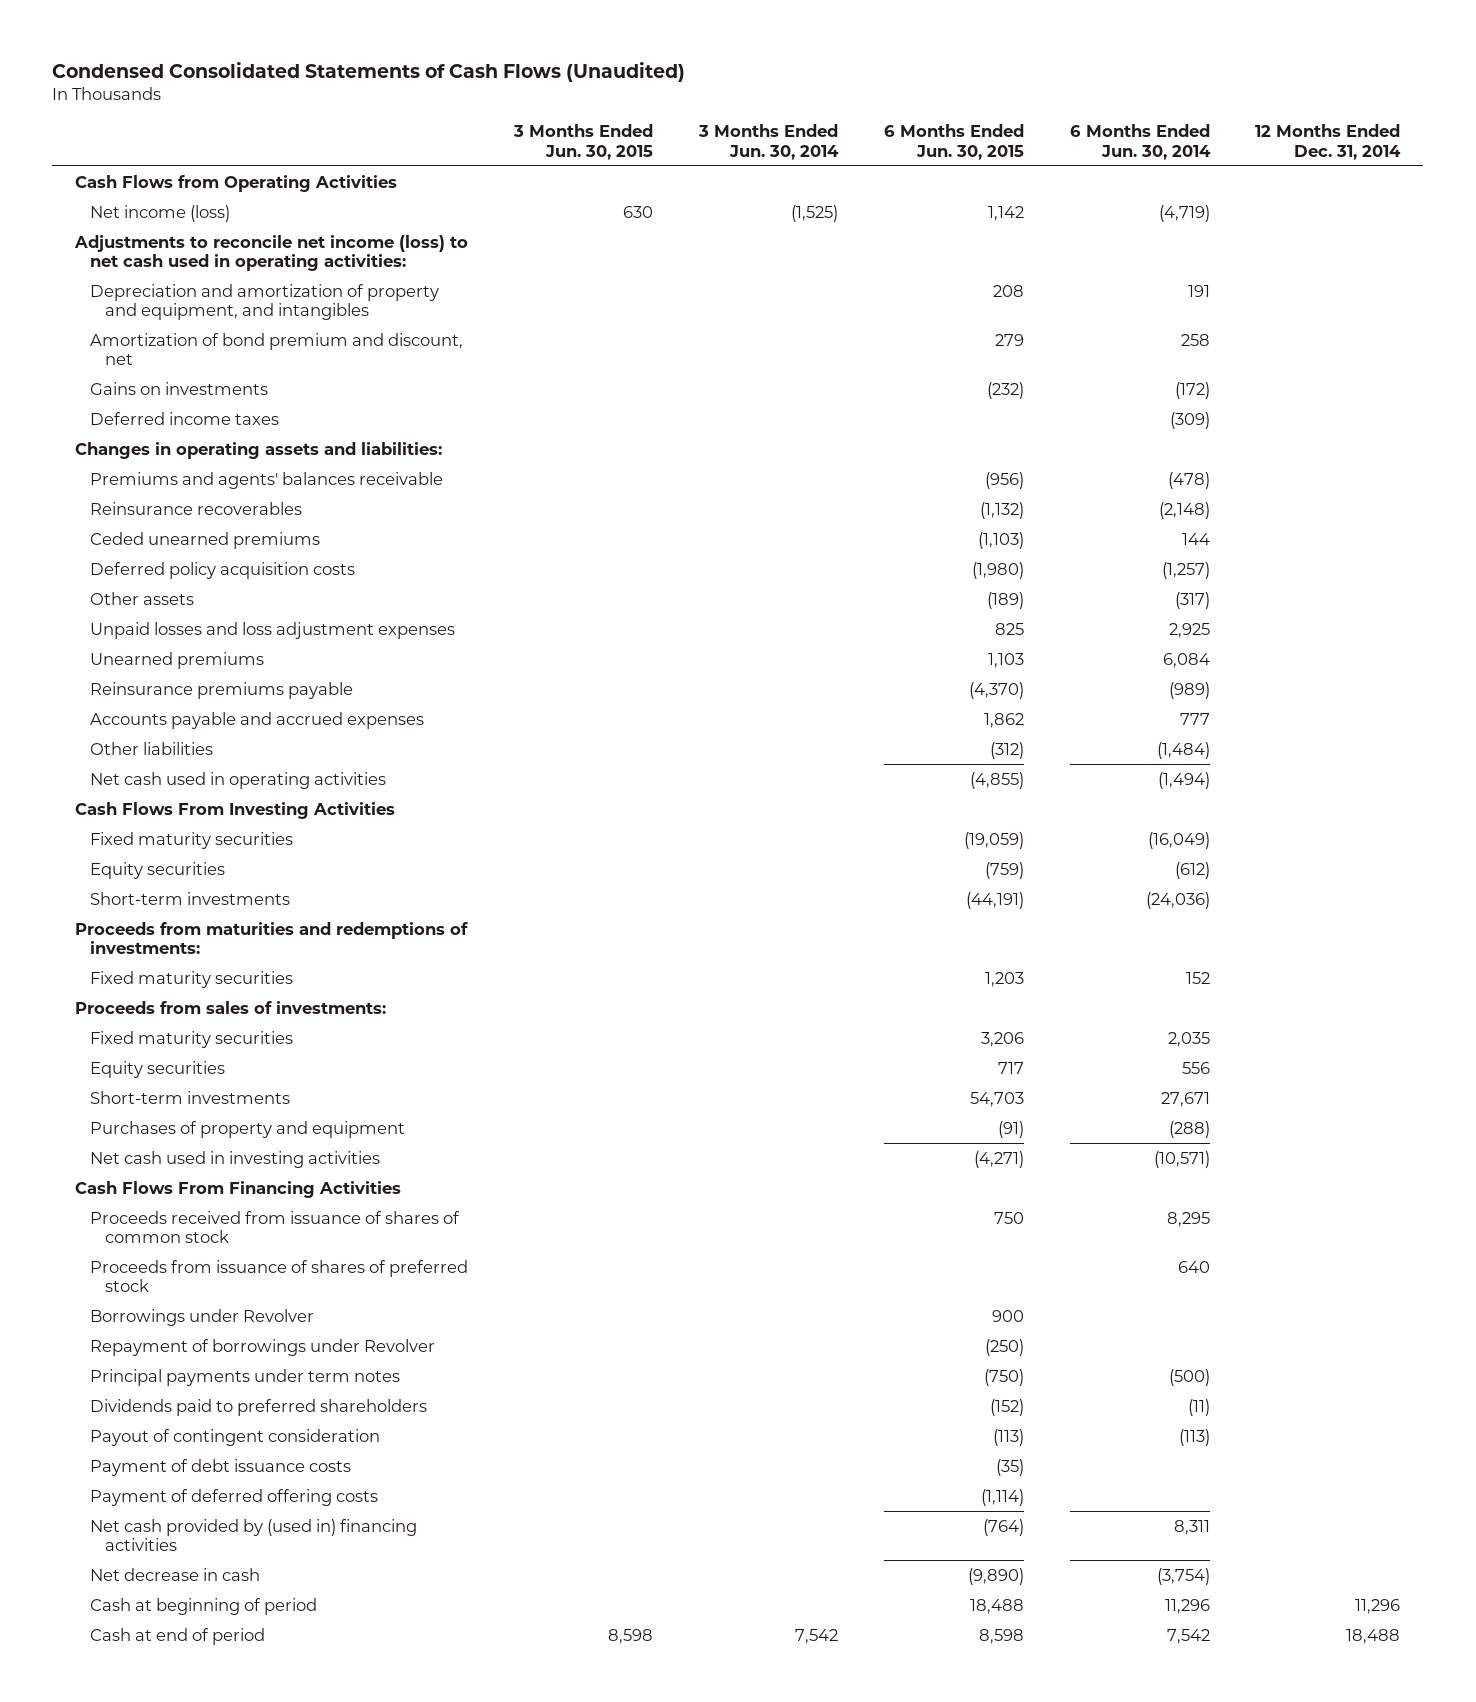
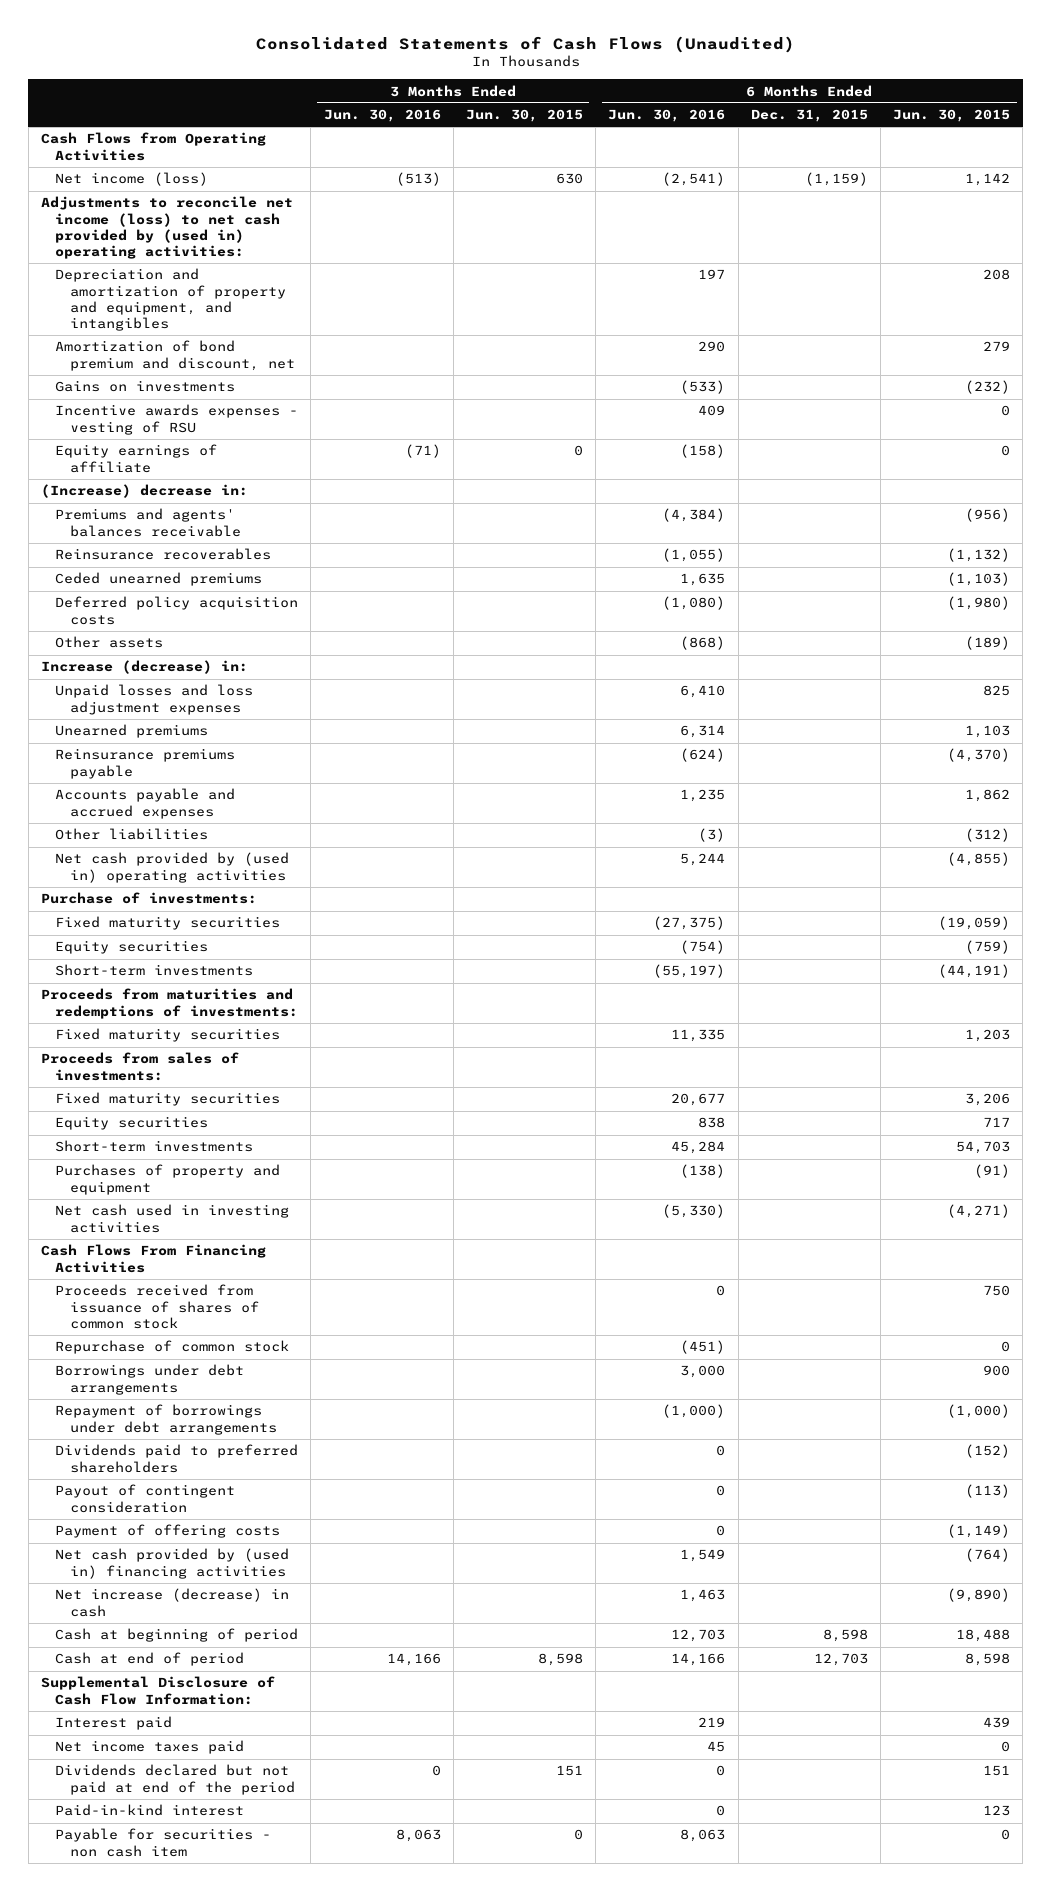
- Condensed Consolidated Statements of Cash Flows (Unaudited)
+ Consolidated Statements of Cash Flows (Unaudited)
- | 3 Months Ended Jun. 30, 2015 | 3 Months Ended Jun. 30, 2014 | 6 Months Ended Jun. 30, 2015 | 6 Months Ended Jun. 30, 2014 | 12 Months Ended Dec. 31, 2014
+ | 3 Months Ended Jun. 30, 2016 | 3 Months Ended Jun. 30, 2015 | 6 Months Ended Jun. 30, 2016 | 6 Months Ended Dec. 31, 2015 | 6 Months Ended Jun. 30, 2015
- Adjustments to reconcile net income (loss) to net cash used in operating activities:
+ Adjustments to reconcile net income (loss) to net cash provided by (used in) operating activities:
- Deferred income taxes | | | | (309) |
- Changes in operating assets and liabilities:
+ Incentive awards expenses - vesting of RSU | | | 409 | | 0
+ Equity earnings of affiliate | (71) | 0 | (158) | | 0
+ (Increase) decrease in:
+ Increase (decrease) in:
- Net cash used in operating activities | | | (4,855) | (1,494) |
- Cash Flows From Investing Activities
+ Net cash provided by (used in) operating activities | | | 5,244 | | (4,855)
+ Purchase of investments:
- Proceeds from issuance of shares of preferred stock | | | | 640 |
- Borrowings under Revolver | | | 900 | |
- Repayment of borrowings under Revolver | | | (250) | |
- Principal payments under term notes | | | (750) | (500) |
+ Repurchase of common stock | | | (451) | | 0
+ Borrowings under debt arrangements | | | 3,000 | | 900
+ Repayment of borrowings under debt arrangements | | | (1,000) | | (1,000)
- Payment of debt issuance costs | | | (35) | |
- Payment of deferred offering costs | | | (1,114) | |
+ Payment of offering costs | | | 0 | | (1,149)
- Net decrease in cash | | | (9,890) | (3,754) |
+ Net increase (decrease) in cash | | | 1,463 | | (9,890)
+ Supplemental Disclosure of Cash Flow Information:
+ Interest paid | | | 219 | | 439
+ Net income taxes paid | | | 45 | | 0
+ Dividends declared but not paid at end of the period | 0 | 151 | 0 | | 151
+ Paid-in-kind interest | | | 0 | | 123
+ Payable for securities - non cash item | 8,063 | 0 | 8,063 | | 0

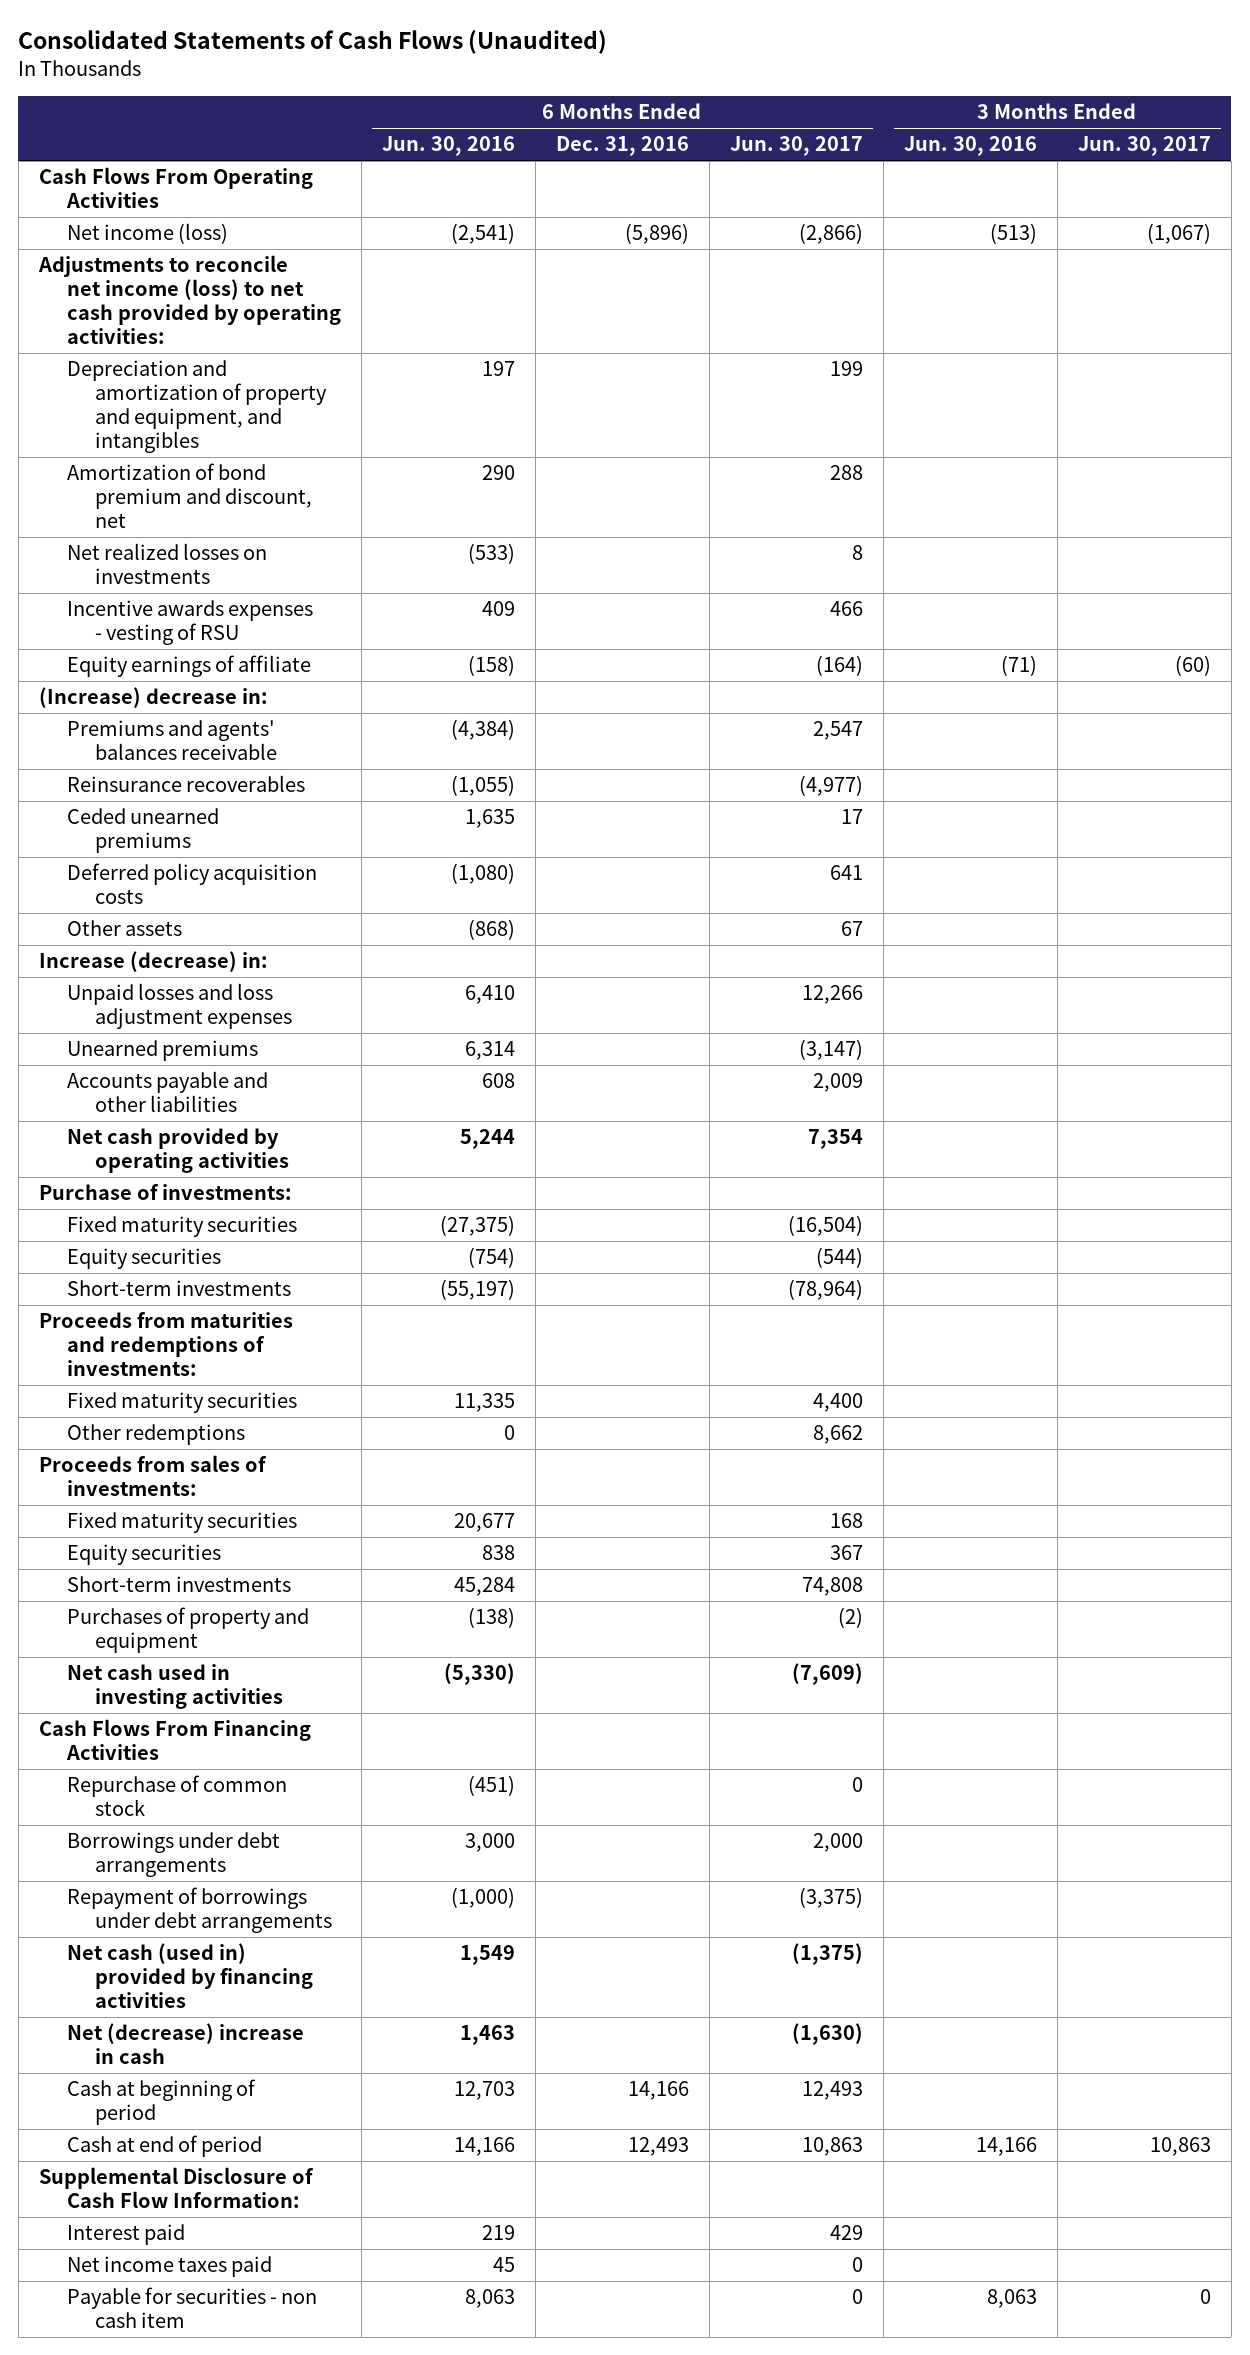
- | 3 Months Ended Jun. 30, 2016 | 3 Months Ended Jun. 30, 2015 | 6 Months Ended Jun. 30, 2016 | 6 Months Ended Dec. 31, 2015 | 6 Months Ended Jun. 30, 2015
+ | 6 Months Ended Jun. 30, 2016 | 6 Months Ended Dec. 31, 2016 | 6 Months Ended Jun. 30, 2017 | 3 Months Ended Jun. 30, 2016 | 3 Months Ended Jun. 30, 2017
- Cash Flows from Operating Activities
+ Cash Flows From Operating Activities
- Adjustments to reconcile net income (loss) to net cash provided by (used in) operating activities:
+ Adjustments to reconcile net income (loss) to net cash provided by operating activities:
- Gains on investments | | | (533) | | (232)
+ Net realized losses on investments | (533) | | 8 | |
- Reinsurance premiums payable | | | (624) | | (4,370)
- Accounts payable and accrued expenses | | | 1,235 | | 1,862
- Other liabilities | | | (3) | | (312)
- Net cash provided by (used in) operating activities | | | 5,244 | | (4,855)
+ Accounts payable and other liabilities | 608 | | 2,009 | |
+ Net cash provided by operating activities | 5,244 | | 7,354 | |
+ Other redemptions | 0 | | 8,662 | |
- Proceeds received from issuance of shares of common stock | | | 0 | | 750
- Dividends paid to preferred shareholders | | | 0 | | (152)
- Payout of contingent consideration | | | 0 | | (113)
- Payment of offering costs | | | 0 | | (1,149)
- Net cash provided by (used in) financing activities | | | 1,549 | | (764)
- Net increase (decrease) in cash | | | 1,463 | | (9,890)
+ Net cash (used in) provided by financing activities | 1,549 | | (1,375) | |
+ Net (decrease) increase in cash | 1,463 | | (1,630) | |
- Dividends declared but not paid at end of the period | 0 | 151 | 0 | | 151
- Paid-in-kind interest | | | 0 | | 123

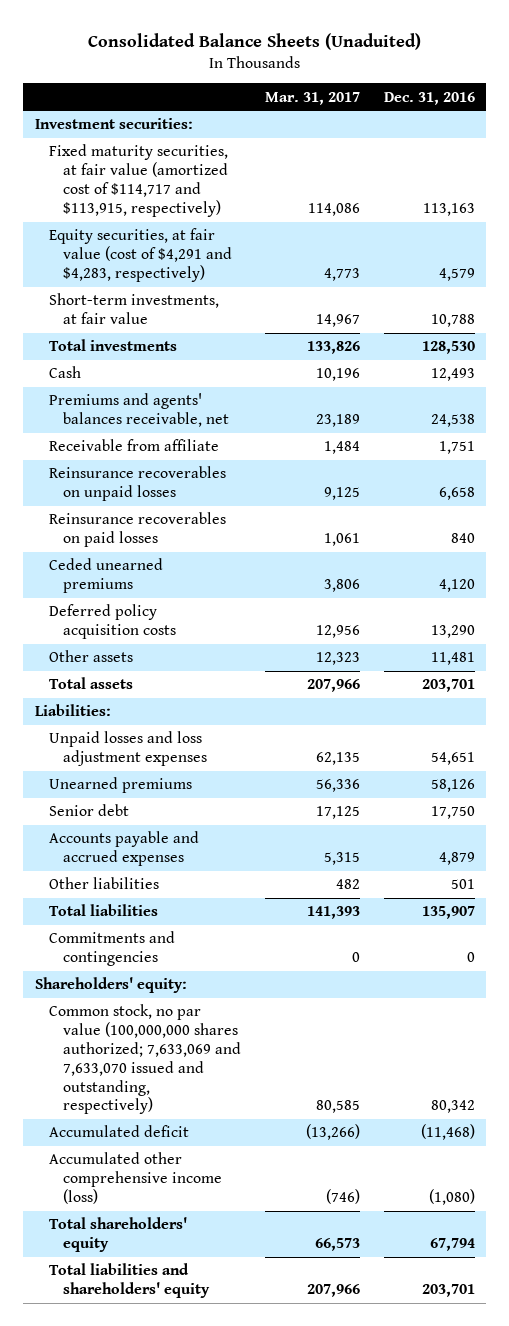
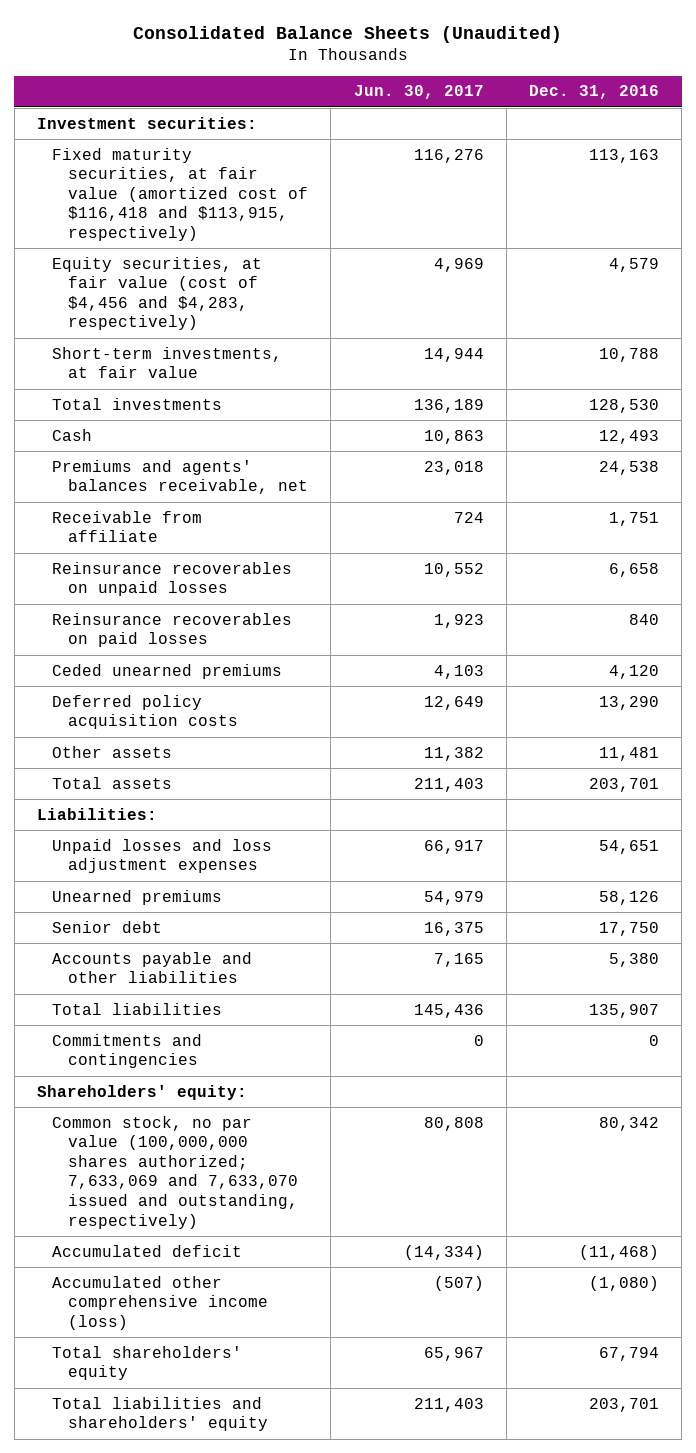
- Consolidated Balance Sheets (Unaduited)
+ Consolidated Balance Sheets (Unaudited)
- | Mar. 31, 2017 | Dec. 31, 2016
+ | Jun. 30, 2017 | Dec. 31, 2016
- Fixed maturity securities, at fair value (amortized cost of $114,717 and $113,915, respectively) | 114,086 | 113,163
- Equity securities, at fair value (cost of $4,291 and $4,283, respectively) | 4,773 | 4,579
+ Fixed maturity securities, at fair value (amortized cost of $116,418 and $113,915, respectively) | 116,276 | 113,163
+ Equity securities, at fair value (cost of $4,456 and $4,283, respectively) | 4,969 | 4,579
- Accounts payable and accrued expenses | 5,315 | 4,879
- Other liabilities | 482 | 501
+ Accounts payable and other liabilities | 7,165 | 5,380

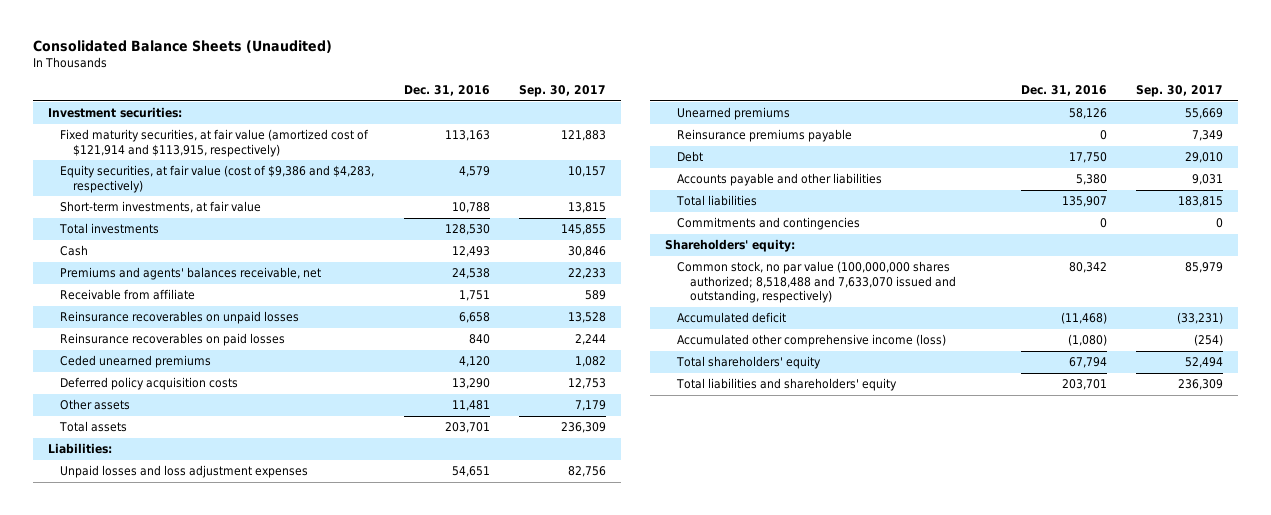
- | Jun. 30, 2017 | Dec. 31, 2016
+ | Dec. 31, 2016 | Sep. 30, 2017
- Fixed maturity securities, at fair value (amortized cost of $116,418 and $113,915, respectively) | 116,276 | 113,163
- Equity securities, at fair value (cost of $4,456 and $4,283, respectively) | 4,969 | 4,579
+ Fixed maturity securities, at fair value (amortized cost of $121,914 and $113,915, respectively) | 113,163 | 121,883
+ Equity securities, at fair value (cost of $9,386 and $4,283, respectively) | 4,579 | 10,157
- Senior debt | 16,375 | 17,750
+ Reinsurance premiums payable | 0 | 7,349
+ Debt | 17,750 | 29,010
- Common stock, no par value (100,000,000 shares authorized; 7,633,069 and 7,633,070 issued and outstanding, respectively) | 80,808 | 80,342
+ Common stock, no par value (100,000,000 shares authorized; 8,518,488 and 7,633,070 issued and outstanding, respectively) | 80,342 | 85,979

